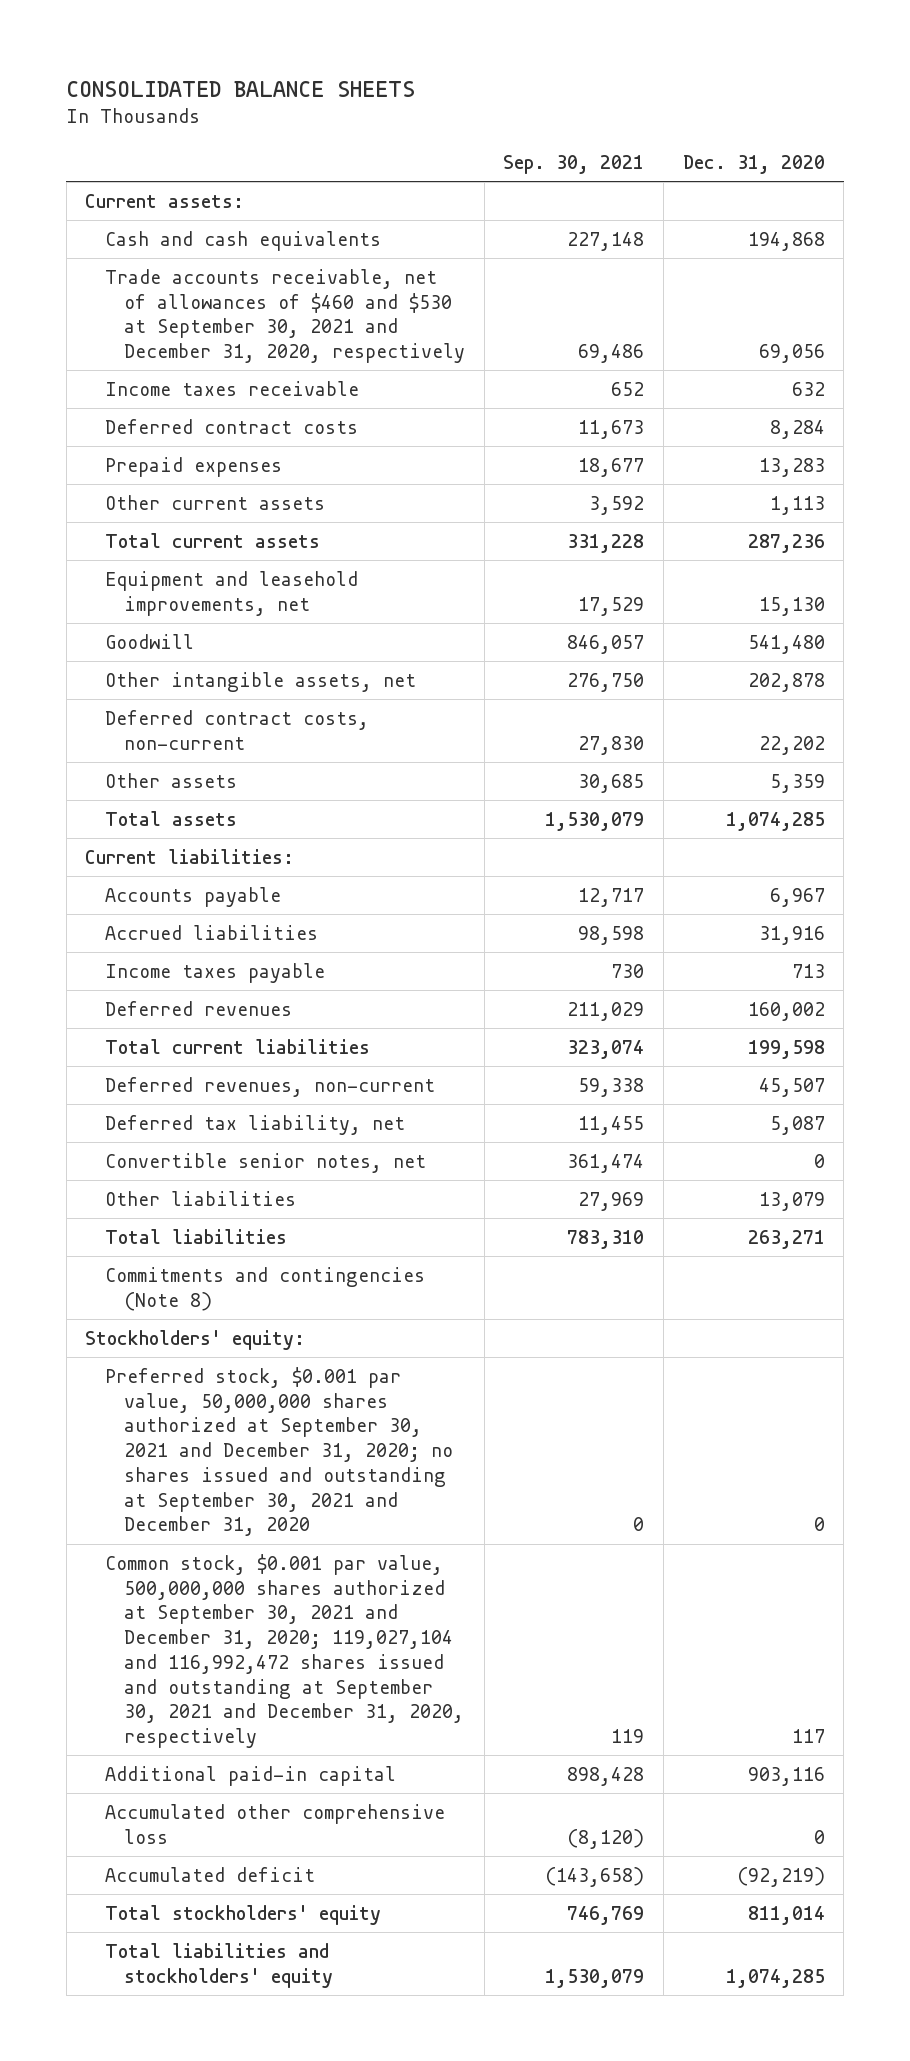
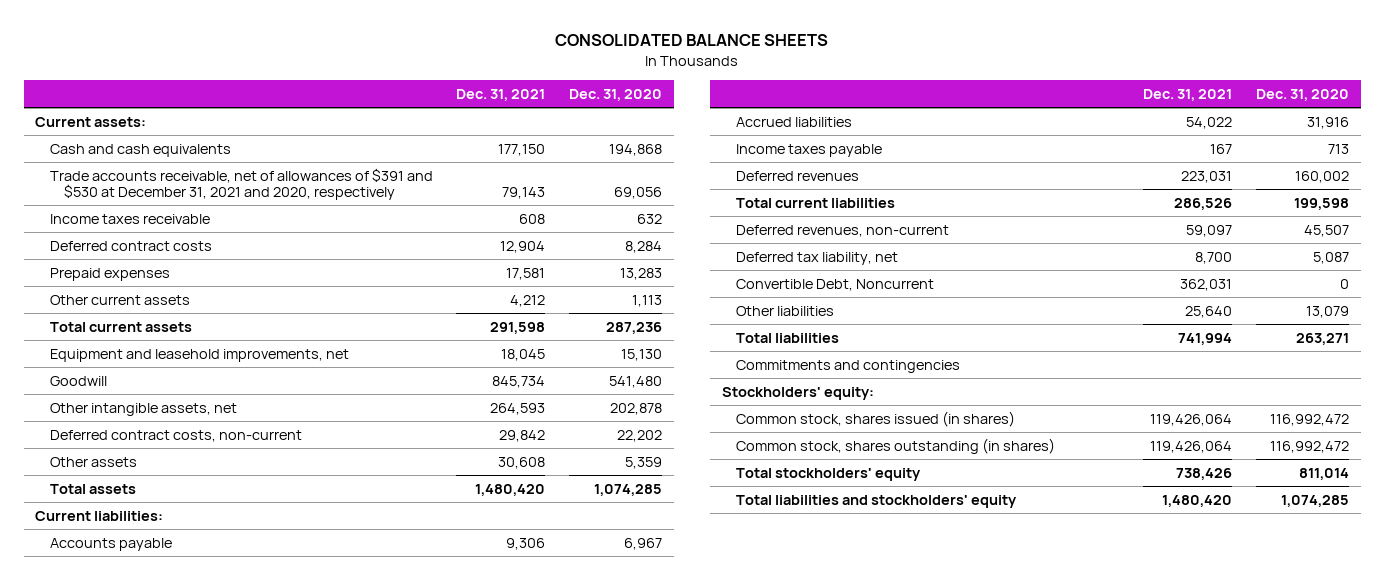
- | Sep. 30, 2021 | Dec. 31, 2020
+ | Dec. 31, 2021 | Dec. 31, 2020
- Trade accounts receivable, net of allowances of $460 and $530 at September 30, 2021 and December 31, 2020, respectively | 69,486 | 69,056
+ Trade accounts receivable, net of allowances of $391 and $530 at December 31, 2021 and 2020, respectively | 79,143 | 69,056
- Convertible senior notes, net | 361,474 | 0
+ Convertible Debt, Noncurrent | 362,031 | 0
- Commitments and contingencies (Note 8)
+ Commitments and contingencies
- Preferred stock, $0.001 par value, 50,000,000 shares authorized at September 30, 2021 and December 31, 2020; no shares issued and outstanding at September 30, 2021 and December 31, 2020 | 0 | 0
- Common stock, $0.001 par value, 500,000,000 shares authorized at September 30, 2021 and December 31, 2020; 119,027,104 and 116,992,472 shares issued and outstanding at September 30, 2021 and December 31, 2020, respectively | 119 | 117
- Additional paid-in capital | 898,428 | 903,116
- Accumulated other comprehensive loss | (8,120) | 0
- Accumulated deficit | (143,658) | (92,219)
+ Common stock, shares issued (in shares) | 119,426,064 | 116,992,472
+ Common stock, shares outstanding (in shares) | 119,426,064 | 116,992,472

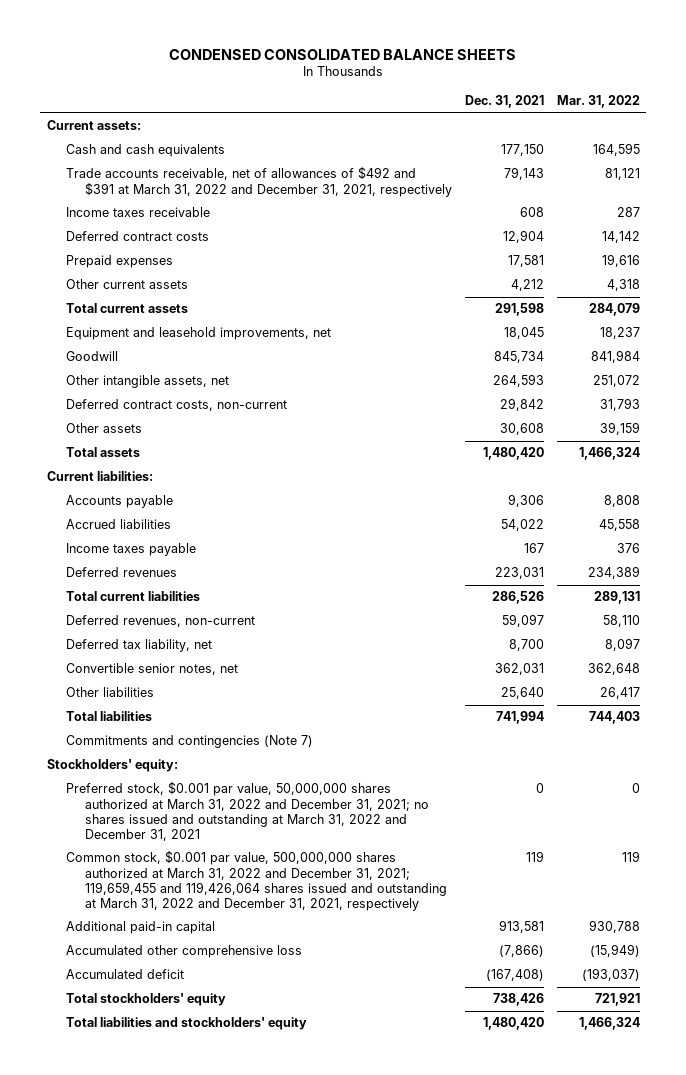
- CONSOLIDATED BALANCE SHEETS
+ CONDENSED CONSOLIDATED BALANCE SHEETS
- | Dec. 31, 2021 | Dec. 31, 2020
+ | Dec. 31, 2021 | Mar. 31, 2022
- Trade accounts receivable, net of allowances of $391 and $530 at December 31, 2021 and 2020, respectively | 79,143 | 69,056
+ Trade accounts receivable, net of allowances of $492 and $391 at March 31, 2022 and December 31, 2021, respectively | 79,143 | 81,121
- Convertible Debt, Noncurrent | 362,031 | 0
+ Convertible senior notes, net | 362,031 | 362,648
- Commitments and contingencies
+ Commitments and contingencies (Note 7)
- Common stock, shares issued (in shares) | 119,426,064 | 116,992,472
- Common stock, shares outstanding (in shares) | 119,426,064 | 116,992,472
+ Preferred stock, $0.001 par value, 50,000,000 shares authorized at March 31, 2022 and December 31, 2021; no shares issued and outstanding at March 31, 2022 and December 31, 2021 | 0 | 0
+ Common stock, $0.001 par value, 500,000,000 shares authorized at March 31, 2022 and December 31, 2021; 119,659,455 and 119,426,064 shares issued and outstanding at March 31, 2022 and December 31, 2021, respectively | 119 | 119
+ Additional paid-in capital | 913,581 | 930,788
+ Accumulated other comprehensive loss | (7,866) | (15,949)
+ Accumulated deficit | (167,408) | (193,037)

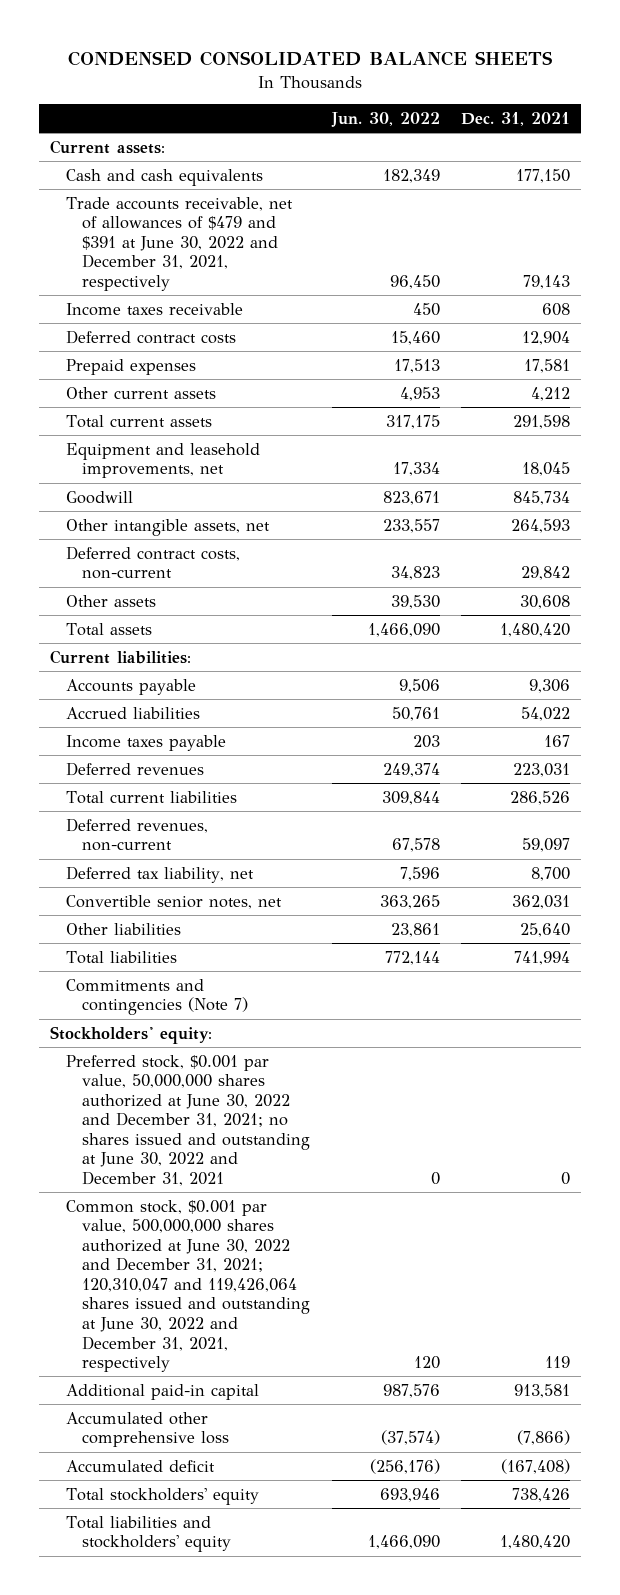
- | Dec. 31, 2021 | Mar. 31, 2022
+ | Jun. 30, 2022 | Dec. 31, 2021
- Trade accounts receivable, net of allowances of $492 and $391 at March 31, 2022 and December 31, 2021, respectively | 79,143 | 81,121
+ Trade accounts receivable, net of allowances of $479 and $391 at June 30, 2022 and December 31, 2021, respectively | 96,450 | 79,143
- Preferred stock, $0.001 par value, 50,000,000 shares authorized at March 31, 2022 and December 31, 2021; no shares issued and outstanding at March 31, 2022 and December 31, 2021 | 0 | 0
- Common stock, $0.001 par value, 500,000,000 shares authorized at March 31, 2022 and December 31, 2021; 119,659,455 and 119,426,064 shares issued and outstanding at March 31, 2022 and December 31, 2021, respectively | 119 | 119
+ Preferred stock, $0.001 par value, 50,000,000 shares authorized at June 30, 2022 and December 31, 2021; no shares issued and outstanding at June 30, 2022 and December 31, 2021 | 0 | 0
+ Common stock, $0.001 par value, 500,000,000 shares authorized at June 30, 2022 and December 31, 2021; 120,310,047 and 119,426,064 shares issued and outstanding at June 30, 2022 and December 31, 2021, respectively | 120 | 119

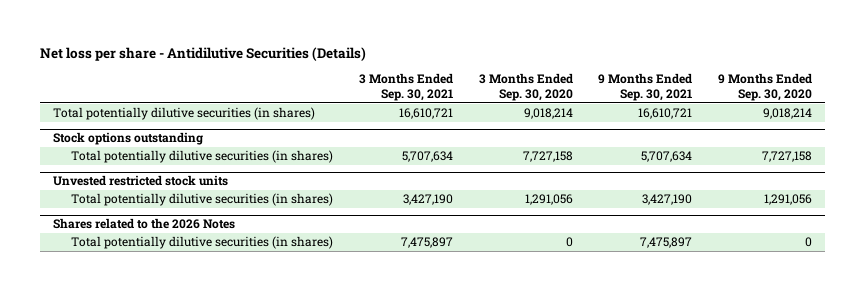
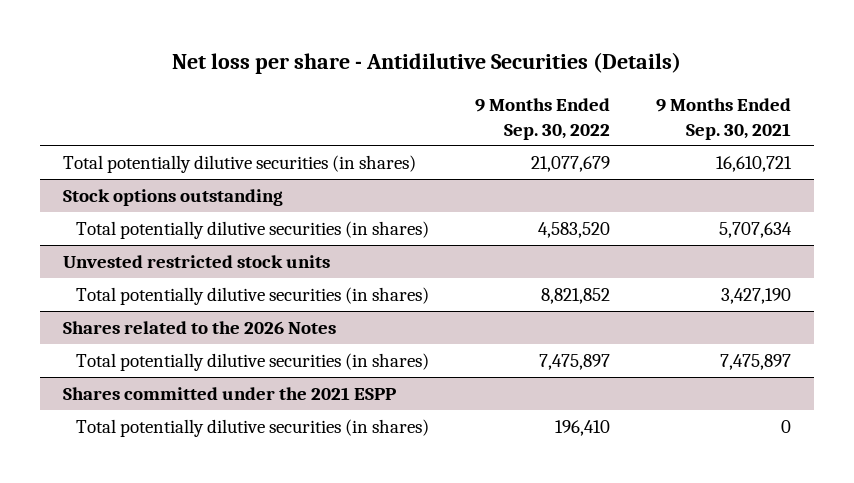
- | 3 Months Ended Sep. 30, 2021 | 3 Months Ended Sep. 30, 2020 | 9 Months Ended Sep. 30, 2021 | 9 Months Ended Sep. 30, 2020
+ | 9 Months Ended Sep. 30, 2022 | 9 Months Ended Sep. 30, 2021
+ Shares committed under the 2021 ESPP
+ Total potentially dilutive securities (in shares) | 196,410 | 0

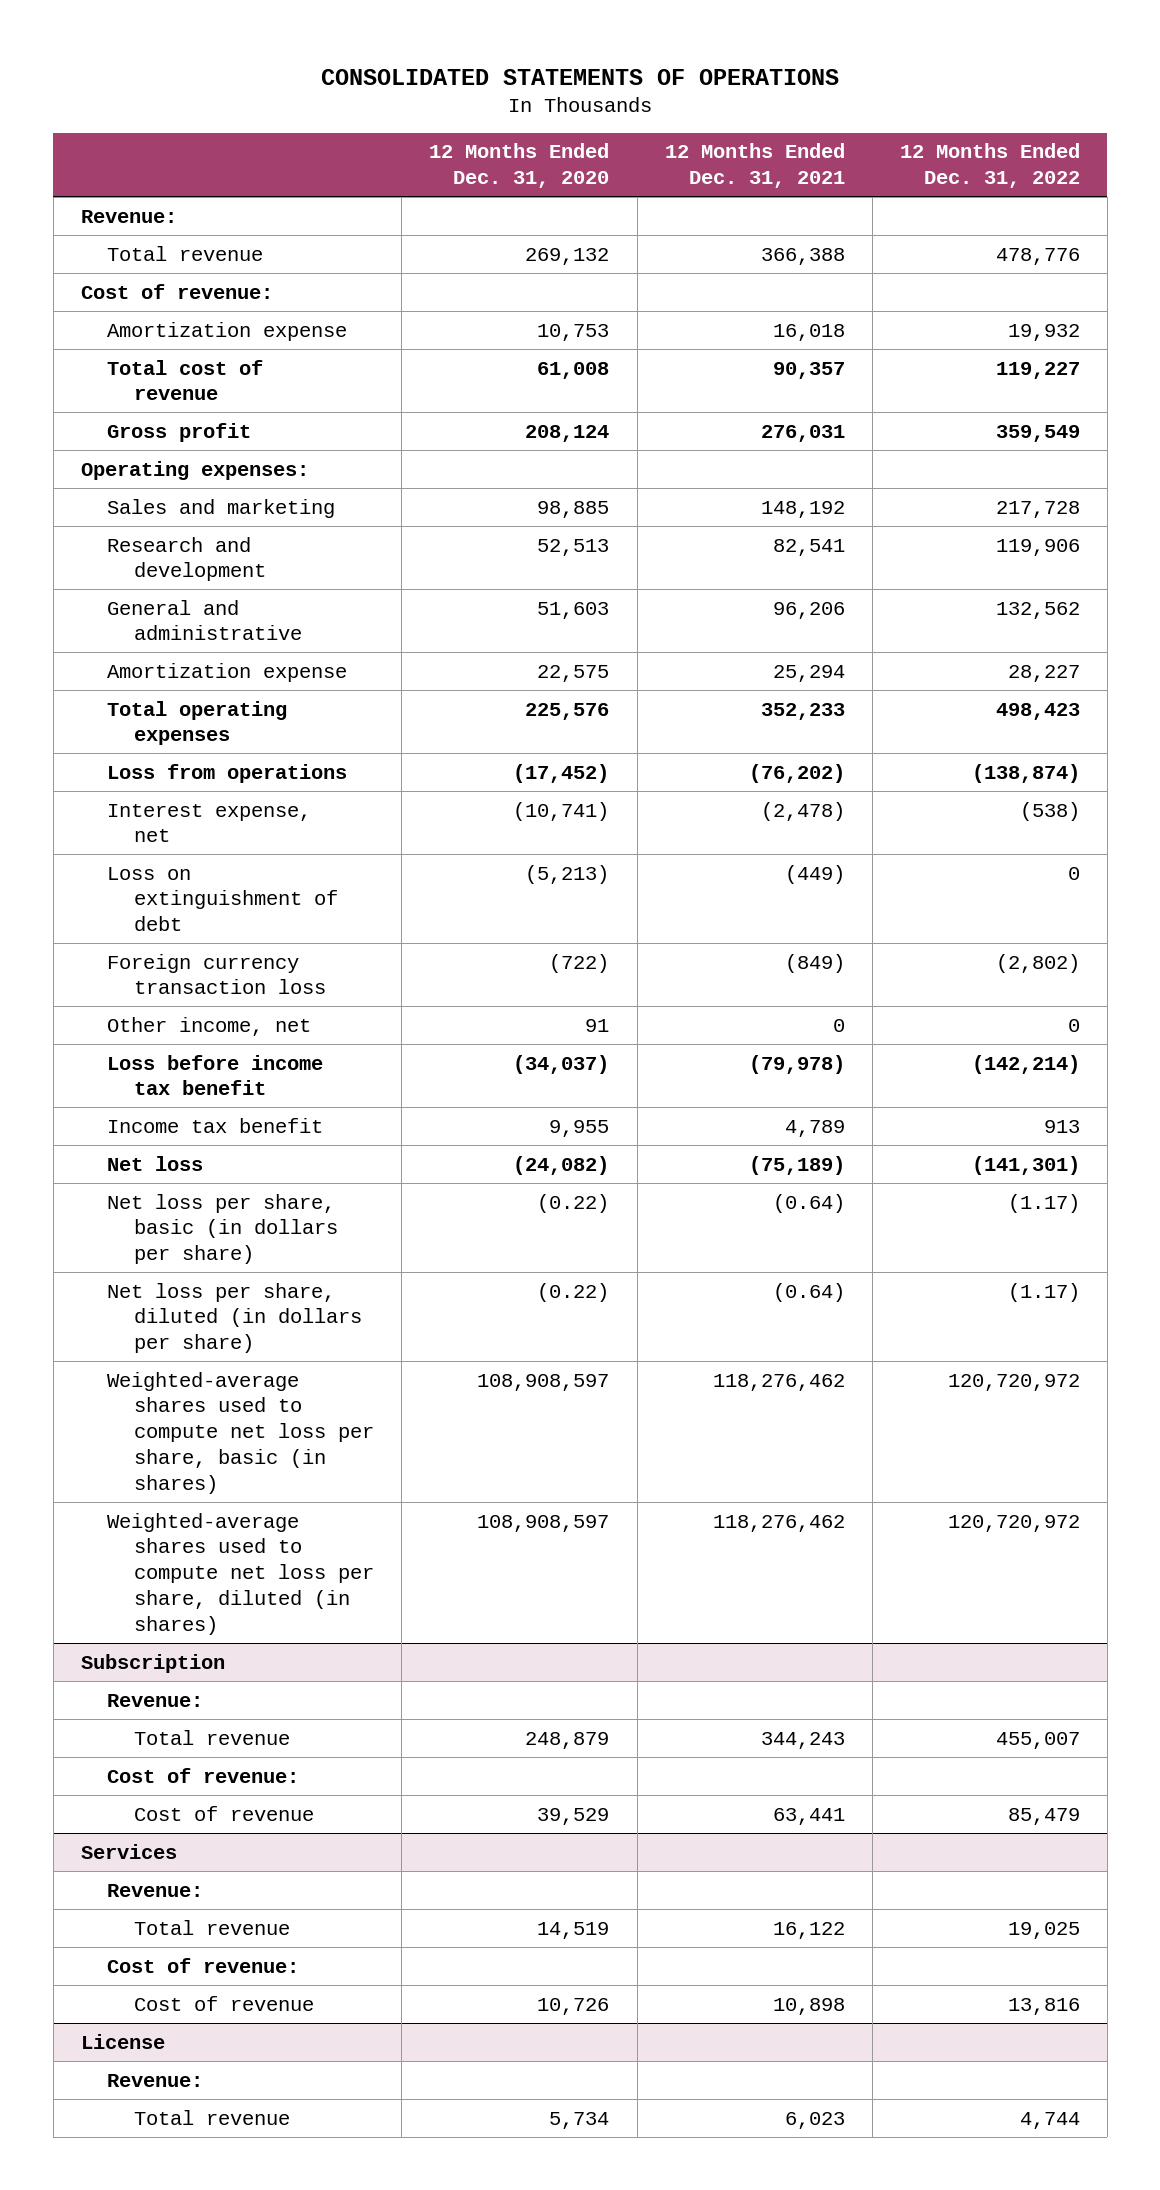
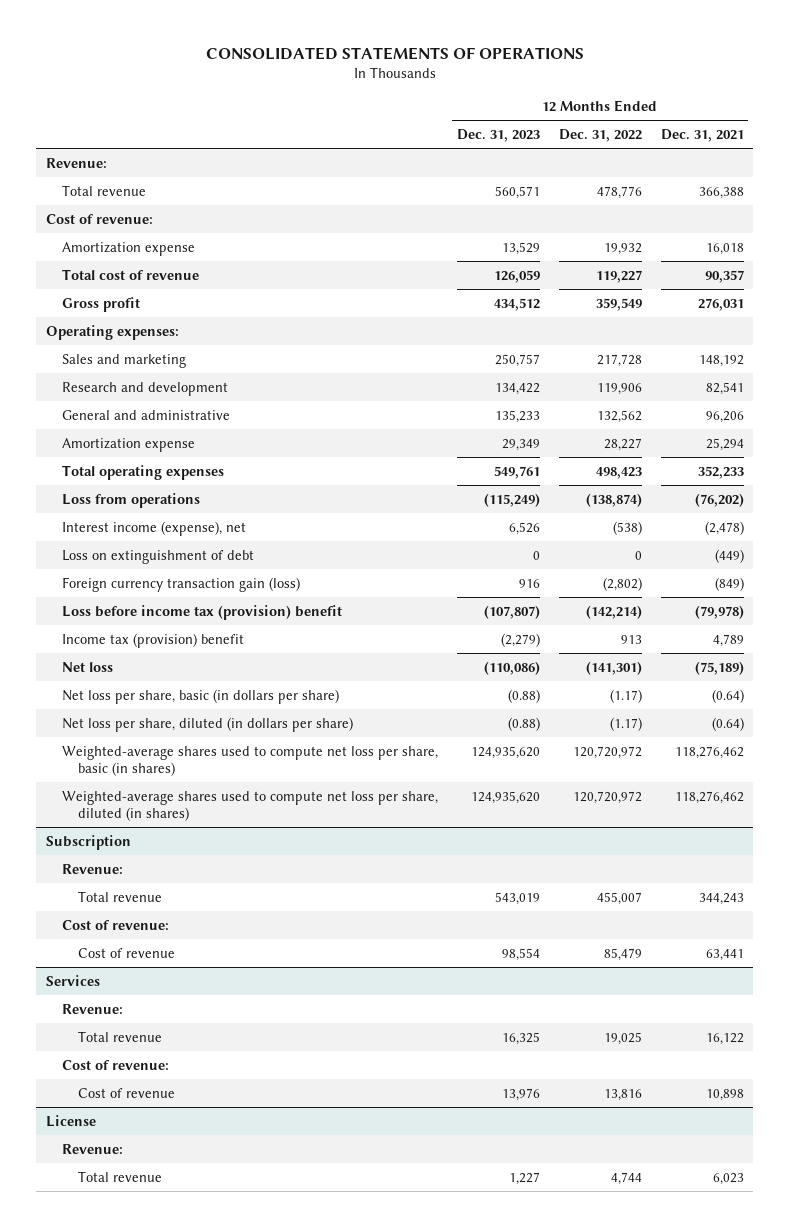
- | 12 Months Ended Dec. 31, 2020 | 12 Months Ended Dec. 31, 2021 | 12 Months Ended Dec. 31, 2022
+ | 12 Months Ended Dec. 31, 2023 | 12 Months Ended Dec. 31, 2022 | 12 Months Ended Dec. 31, 2021
- Interest expense, net | (10,741) | (2,478) | (538)
+ Interest income (expense), net | 6,526 | (538) | (2,478)
- Foreign currency transaction loss | (722) | (849) | (2,802)
- Other income, net | 91 | 0 | 0
- Loss before income tax benefit | (34,037) | (79,978) | (142,214)
- Income tax benefit | 9,955 | 4,789 | 913
+ Foreign currency transaction gain (loss) | 916 | (2,802) | (849)
+ Loss before income tax (provision) benefit | (107,807) | (142,214) | (79,978)
+ Income tax (provision) benefit | (2,279) | 913 | 4,789

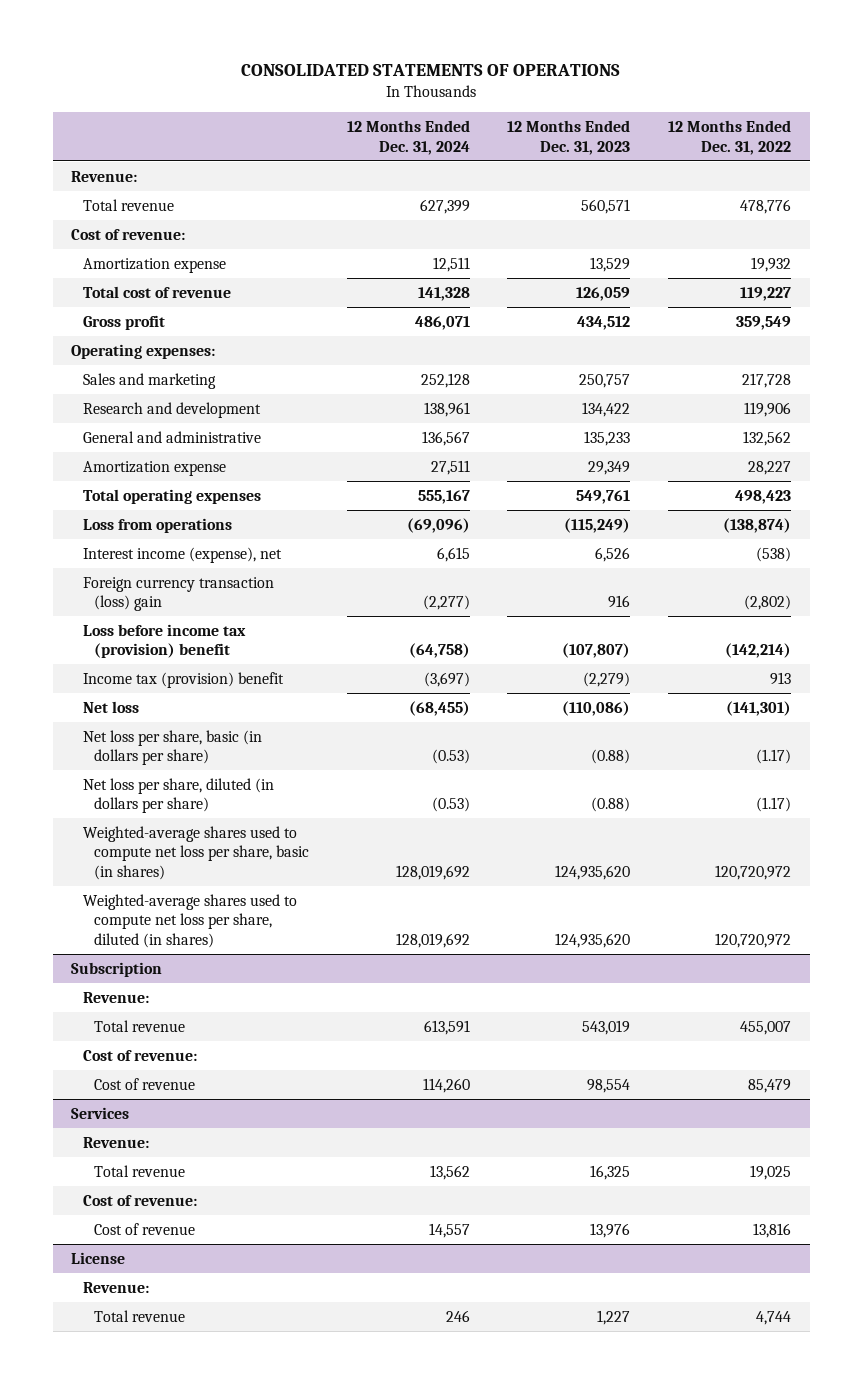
- | 12 Months Ended Dec. 31, 2023 | 12 Months Ended Dec. 31, 2022 | 12 Months Ended Dec. 31, 2021
+ | 12 Months Ended Dec. 31, 2024 | 12 Months Ended Dec. 31, 2023 | 12 Months Ended Dec. 31, 2022
- Loss on extinguishment of debt | 0 | 0 | (449)
- Foreign currency transaction gain (loss) | 916 | (2,802) | (849)
+ Foreign currency transaction (loss) gain | (2,277) | 916 | (2,802)

